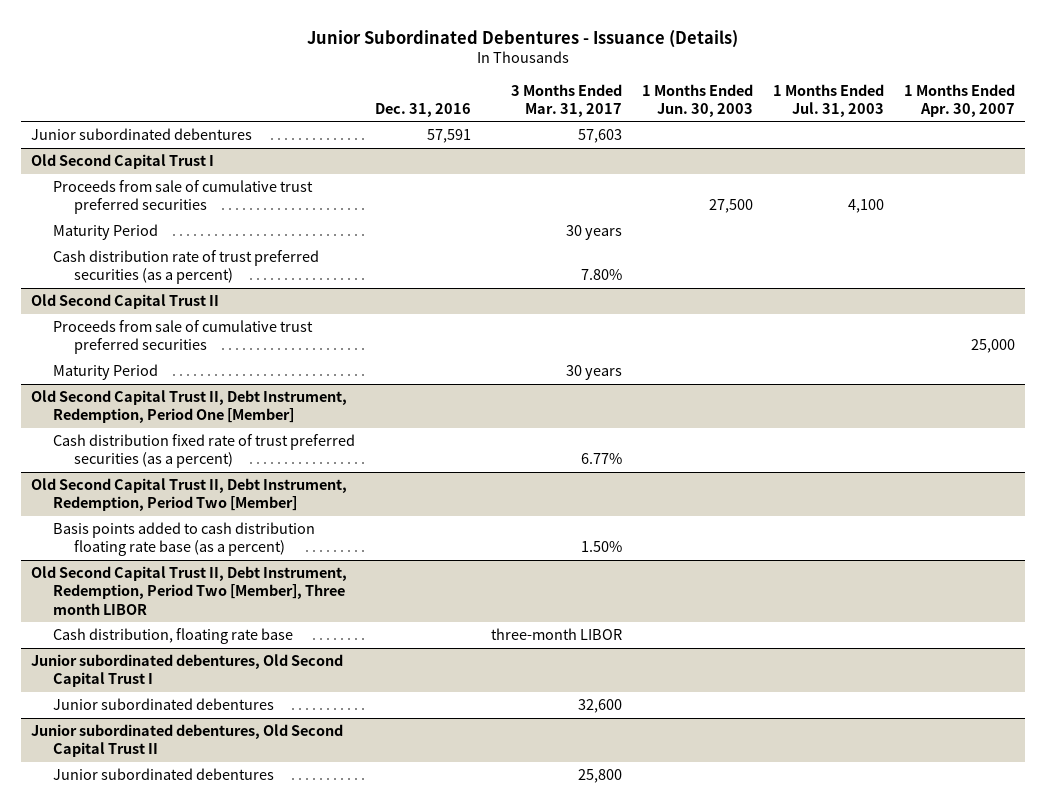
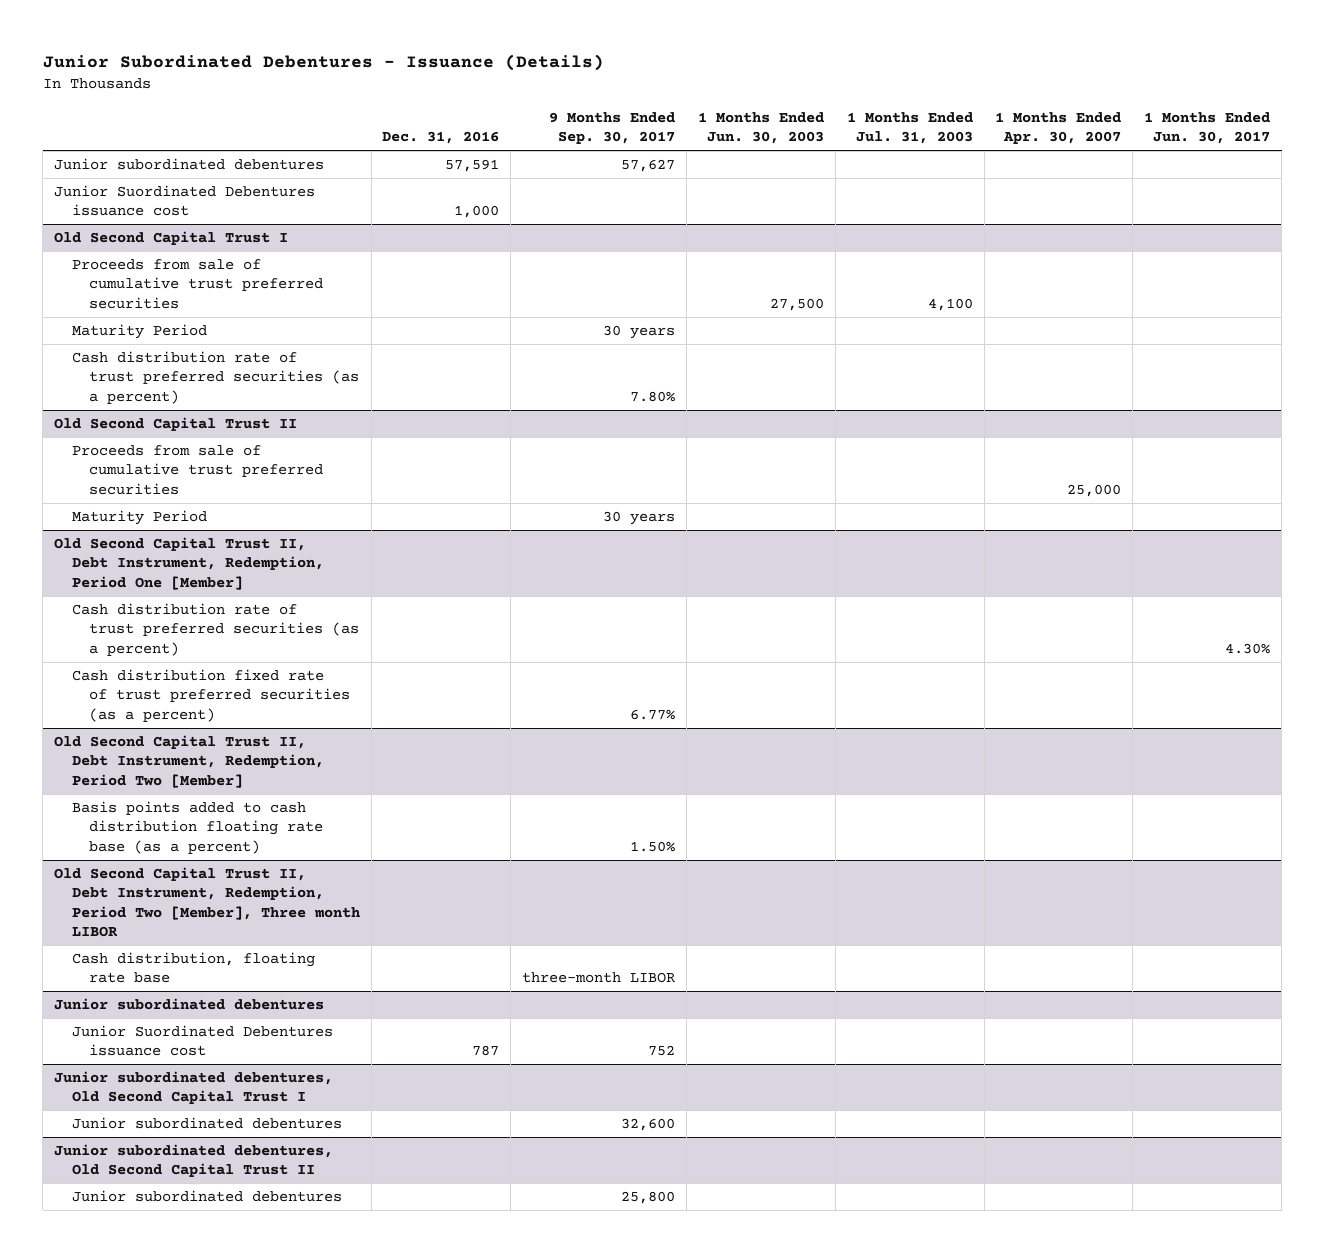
- | Dec. 31, 2016 | 3 Months Ended Mar. 31, 2017 | 1 Months Ended Jun. 30, 2003 | 1 Months Ended Jul. 31, 2003 | 1 Months Ended Apr. 30, 2007
+ | Dec. 31, 2016 | 9 Months Ended Sep. 30, 2017 | 1 Months Ended Jun. 30, 2003 | 1 Months Ended Jul. 31, 2003 | 1 Months Ended Apr. 30, 2007 | 1 Months Ended Jun. 30, 2017
+ Junior Suordinated Debentures issuance cost | 1,000 | | | | |
@ Old Second Capital Trust II, Debt Instrument, Redemption, Period One [Member]
+ Cash distribution rate of trust preferred securities (as a percent) | | | | | | 4.30%
+ Junior subordinated debentures
+ Junior Suordinated Debentures issuance cost | 787 | 752 | | | |

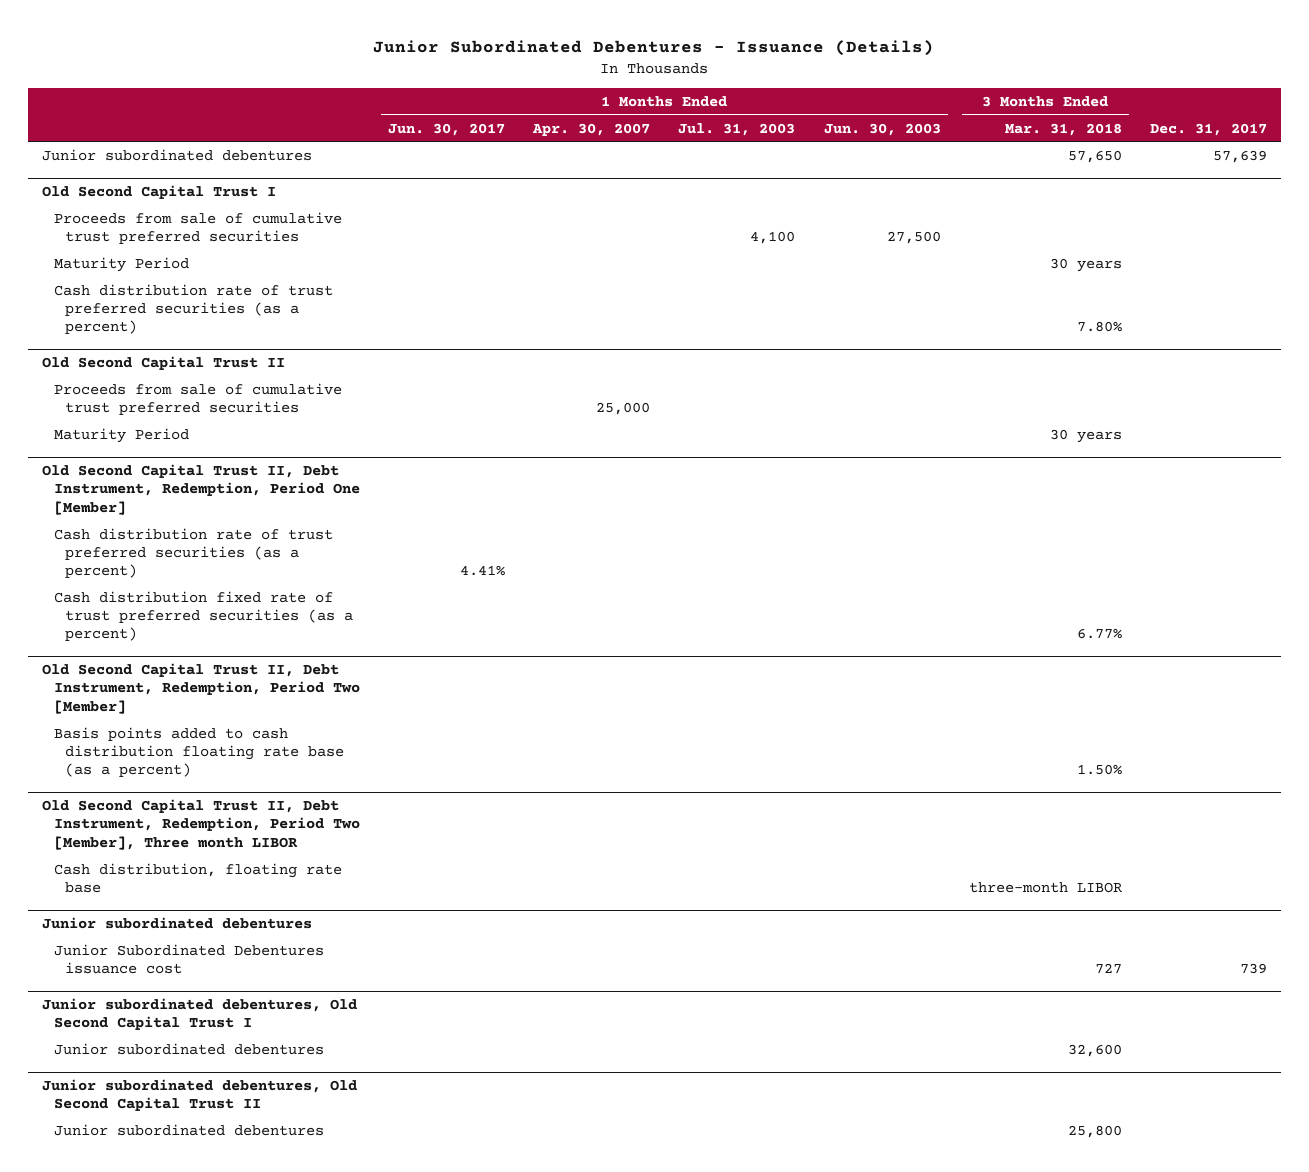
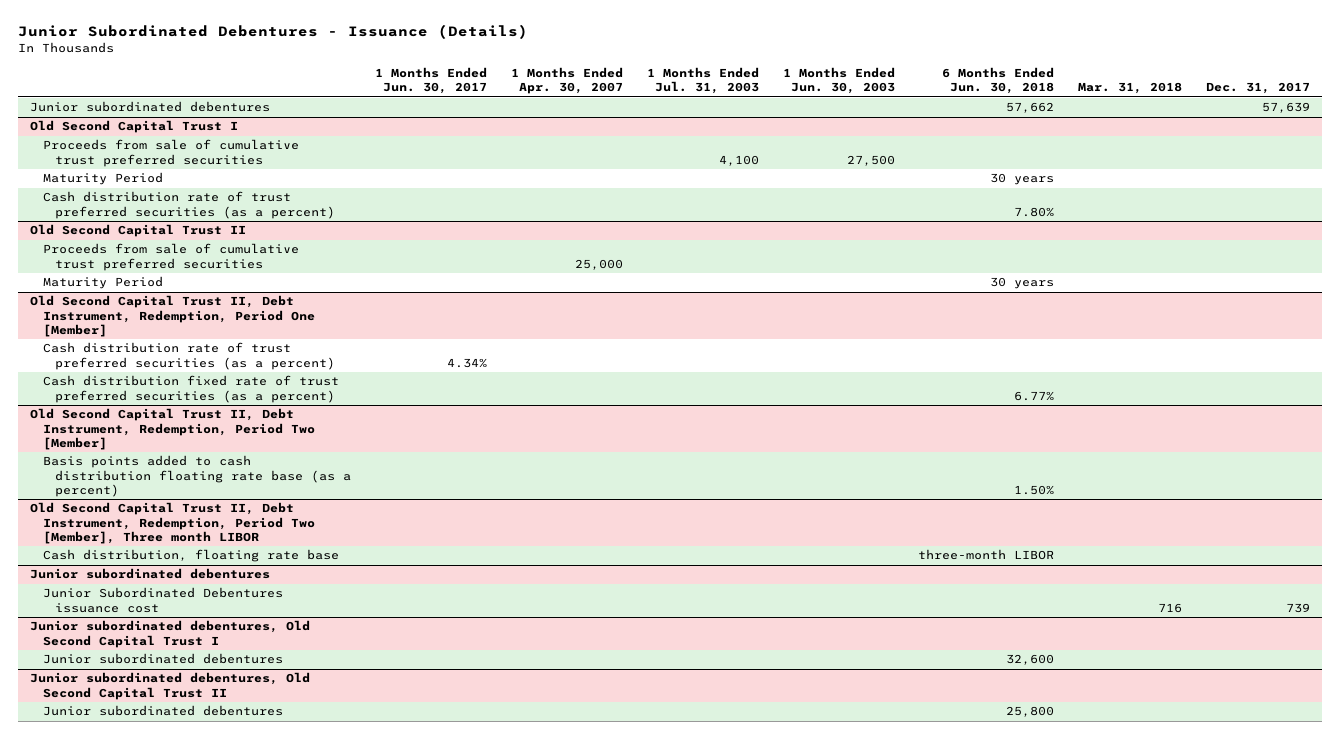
- | 1 Months Ended Jun. 30, 2017 | 1 Months Ended Apr. 30, 2007 | 1 Months Ended Jul. 31, 2003 | 1 Months Ended Jun. 30, 2003 | 3 Months Ended Mar. 31, 2018 | Dec. 31, 2017
+ | 1 Months Ended Jun. 30, 2017 | 1 Months Ended Apr. 30, 2007 | 1 Months Ended Jul. 31, 2003 | 1 Months Ended Jun. 30, 2003 | 6 Months Ended Jun. 30, 2018 | Mar. 31, 2018 | Dec. 31, 2017
@ Old Second Capital Trust II, Debt Instrument, Redemption, Period One [Member]
- Cash distribution rate of trust preferred securities (as a percent) | 4.41% | | | | |
+ Cash distribution rate of trust preferred securities (as a percent) | 4.34% | | | | | |

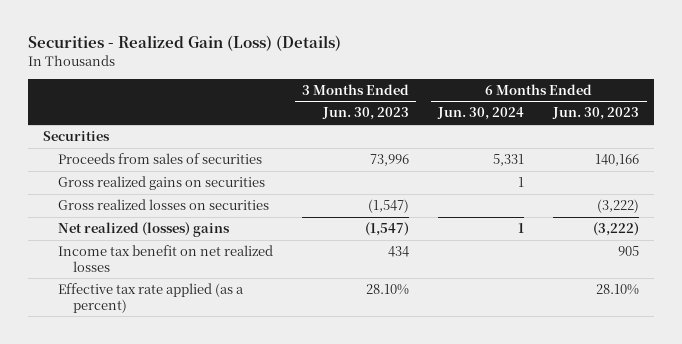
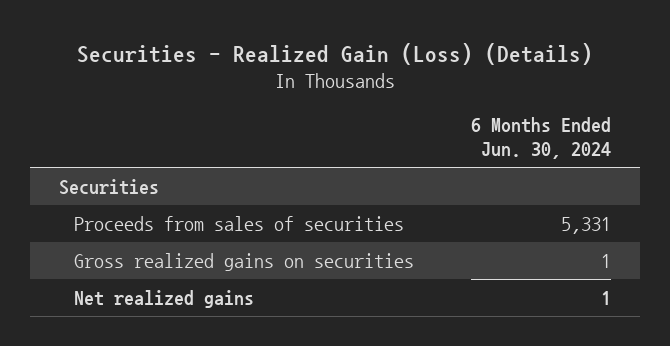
- | 3 Months Ended Jun. 30, 2023 | 6 Months Ended Jun. 30, 2024 | 6 Months Ended Jun. 30, 2023
+ | 6 Months Ended Jun. 30, 2024
- Gross realized losses on securities | (1,547) | | (3,222)
- Net realized (losses) gains | (1,547) | 1 | (3,222)
- Income tax benefit on net realized losses | 434 | | 905
- Effective tax rate applied (as a percent) | 28.10% | | 28.10%
+ Net realized gains | 1

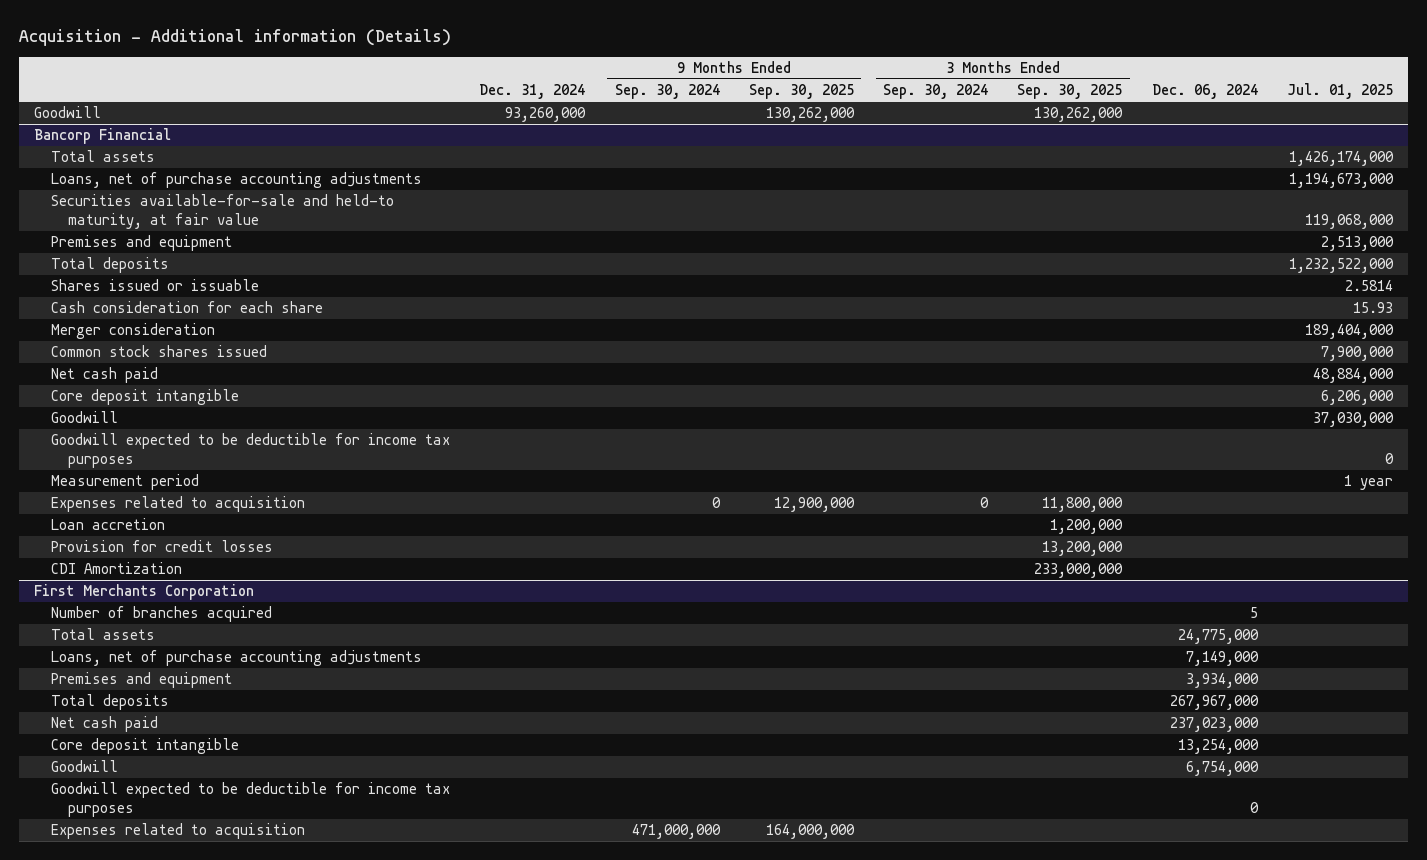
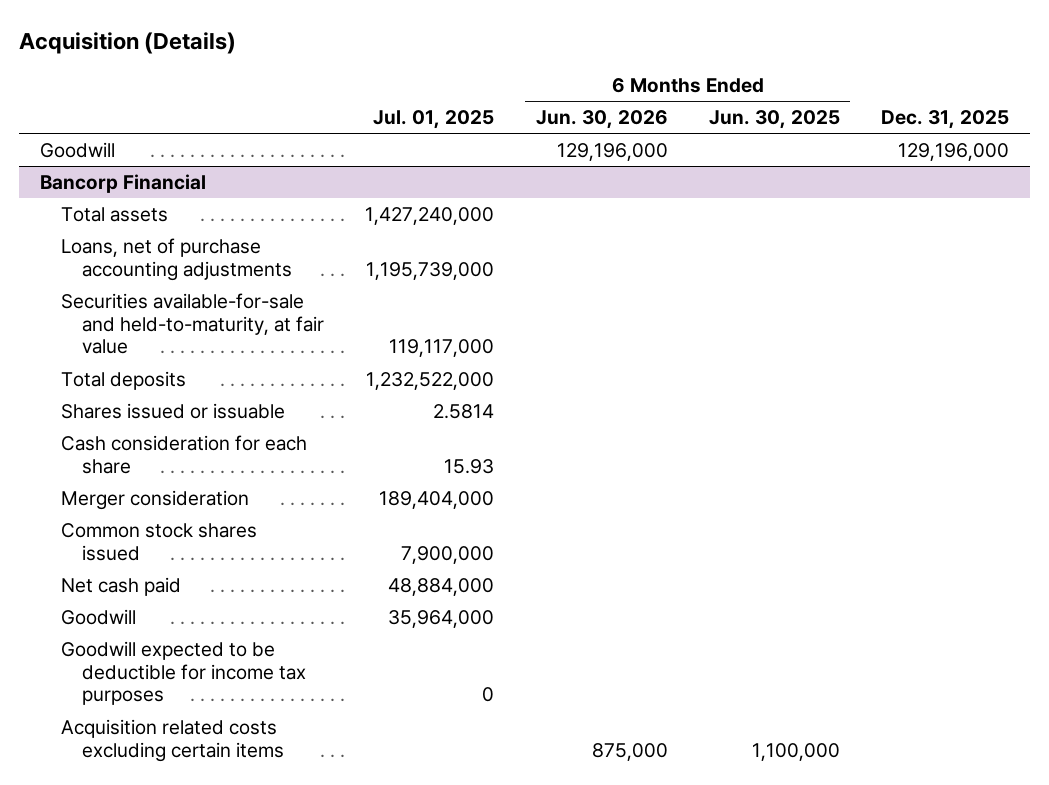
- Acquisition - Additional information (Details)
+ Acquisition (Details)
- | Dec. 31, 2024 | 9 Months Ended Sep. 30, 2024 | 9 Months Ended Sep. 30, 2025 | 3 Months Ended Sep. 30, 2024 | 3 Months Ended Sep. 30, 2025 | Dec. 06, 2024 | Jul. 01, 2025
+ | Jul. 01, 2025 | 6 Months Ended Jun. 30, 2026 | 6 Months Ended Jun. 30, 2025 | Dec. 31, 2025
@ Bancorp Financial
- Total assets | | | | | | | 1,426,174,000
- Loans, net of purchase accounting adjustments | | | | | | | 1,194,673,000
- Securities available-for-sale and held-to maturity, at fair value | | | | | | | 119,068,000
- Premises and equipment | | | | | | | 2,513,000
+ Total assets | 1,427,240,000 | | |
+ Loans, net of purchase accounting adjustments | 1,195,739,000 | | |
+ Securities available-for-sale and held-to-maturity, at fair value | 119,117,000 | | |
- Core deposit intangible | | | | | | | 6,206,000
- Goodwill | | | | | | | 37,030,000
+ Goodwill | 35,964,000 | | |
- Measurement period | | | | | | | 1 year
- Expenses related to acquisition | | 0 | 12,900,000 | 0 | 11,800,000 | |
- Loan accretion | | | | | 1,200,000 | |
- Provision for credit losses | | | | | 13,200,000 | |
- CDI Amortization | | | | | 233,000,000 | |
- First Merchants Corporation
- Number of branches acquired | | | | | | 5 |
- Total assets | | | | | | 24,775,000 |
- Loans, net of purchase accounting adjustments | | | | | | 7,149,000 |
- Premises and equipment | | | | | | 3,934,000 |
- Total deposits | | | | | | 267,967,000 |
- Net cash paid | | | | | | 237,023,000 |
- Core deposit intangible | | | | | | 13,254,000 |
- Goodwill | | | | | | 6,754,000 |
- Goodwill expected to be deductible for income tax purposes | | | | | | 0 |
- Expenses related to acquisition | | 471,000,000 | 164,000,000 | | | |
@ Bancorp Financial
+ Acquisition related costs excluding certain items | | 875,000 | 1,100,000 |

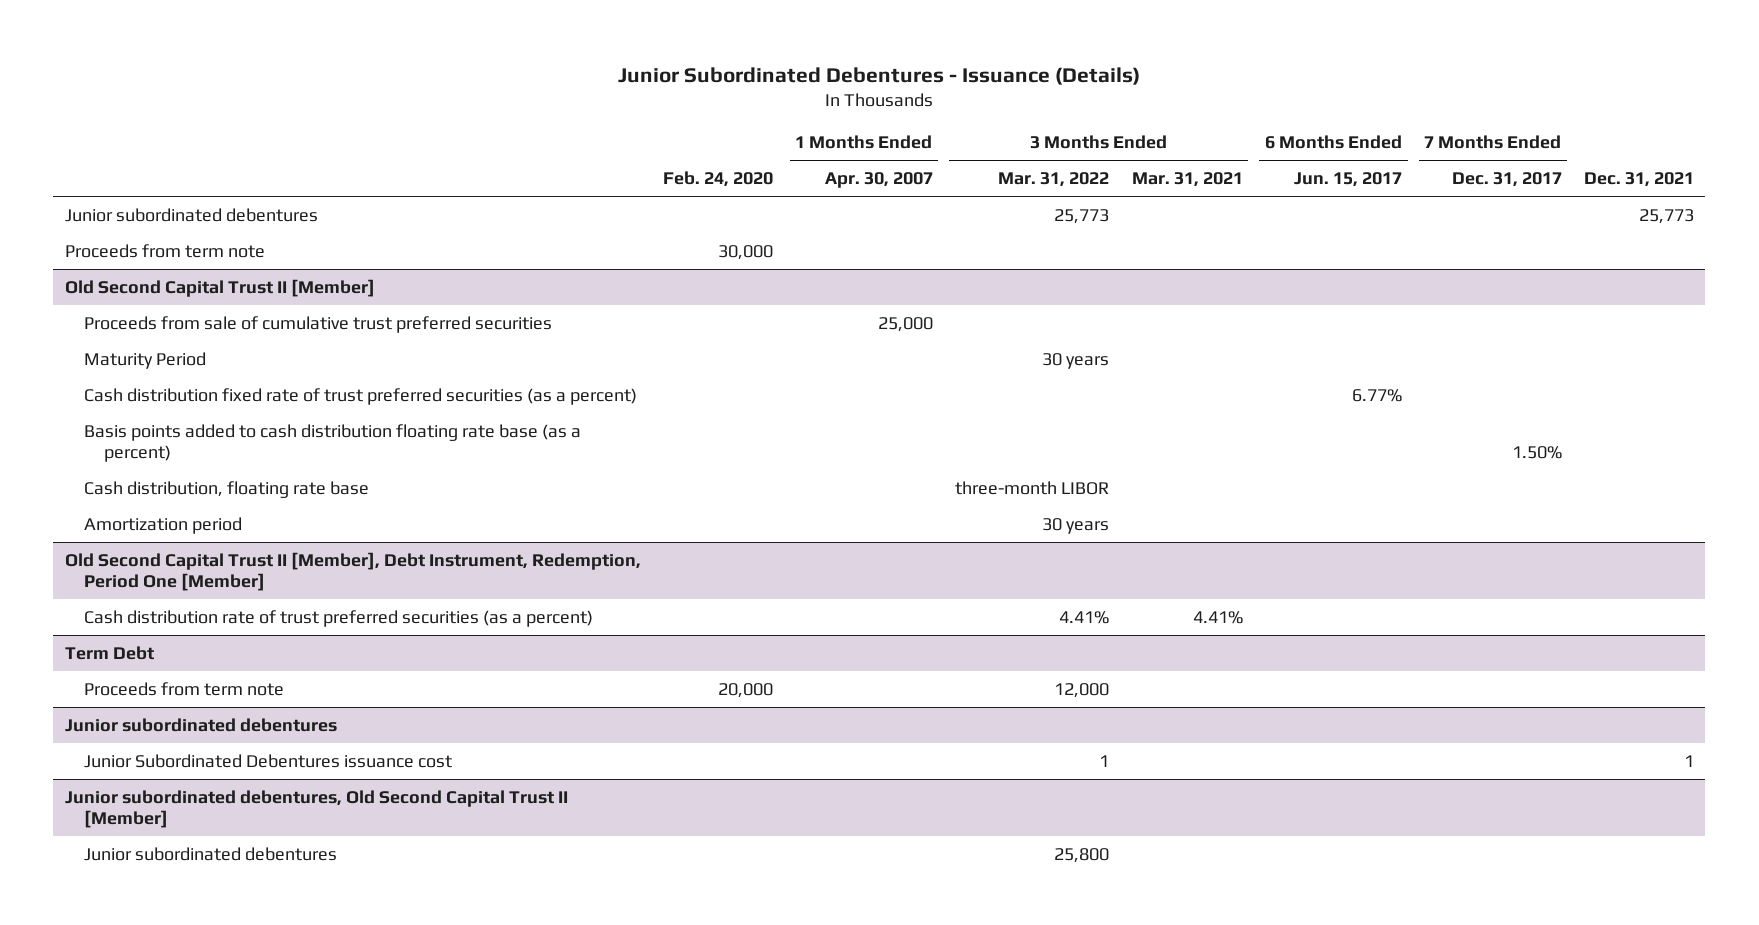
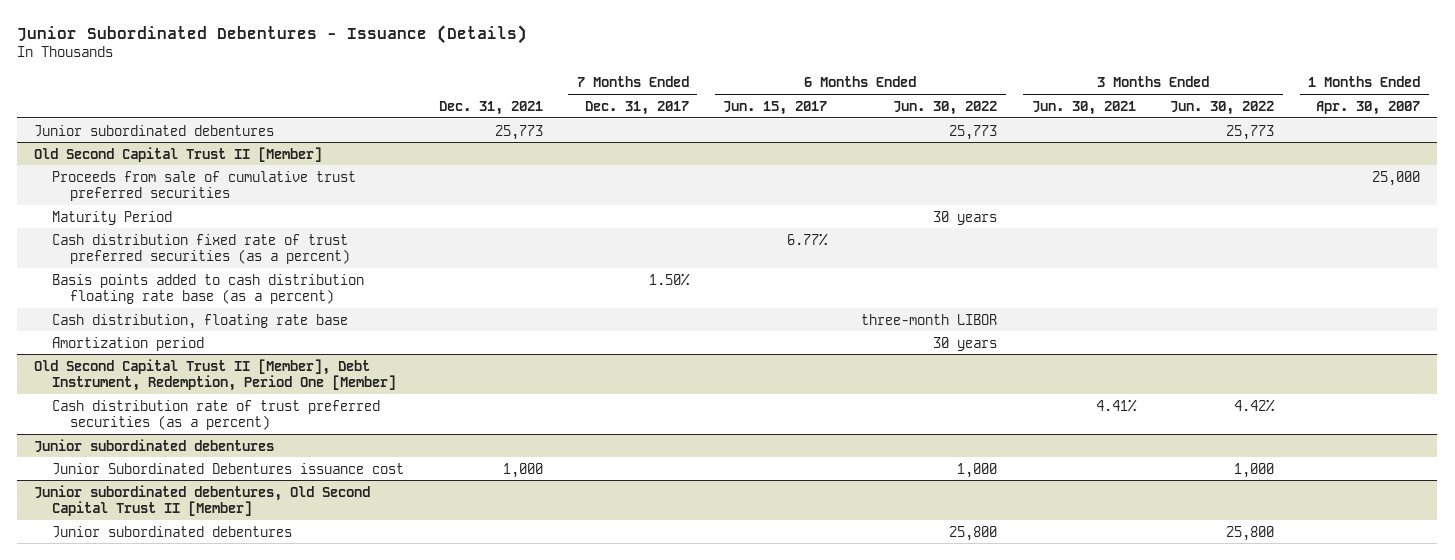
- | Feb. 24, 2020 | 1 Months Ended Apr. 30, 2007 | 3 Months Ended Mar. 31, 2022 | 3 Months Ended Mar. 31, 2021 | 6 Months Ended Jun. 15, 2017 | 7 Months Ended Dec. 31, 2017 | Dec. 31, 2021
+ | Dec. 31, 2021 | 7 Months Ended Dec. 31, 2017 | 6 Months Ended Jun. 15, 2017 | 6 Months Ended Jun. 30, 2022 | 3 Months Ended Jun. 30, 2021 | 3 Months Ended Jun. 30, 2022 | 1 Months Ended Apr. 30, 2007
- Proceeds from term note | 30,000 | | | | | |
- Term Debt
- Proceeds from term note | 20,000 | | 12,000 | | | |
@ Junior subordinated debentures
- Junior Subordinated Debentures issuance cost | | | 1 | | | | 1
+ Junior Subordinated Debentures issuance cost | 1,000 | | | 1,000 | | 1,000 |

